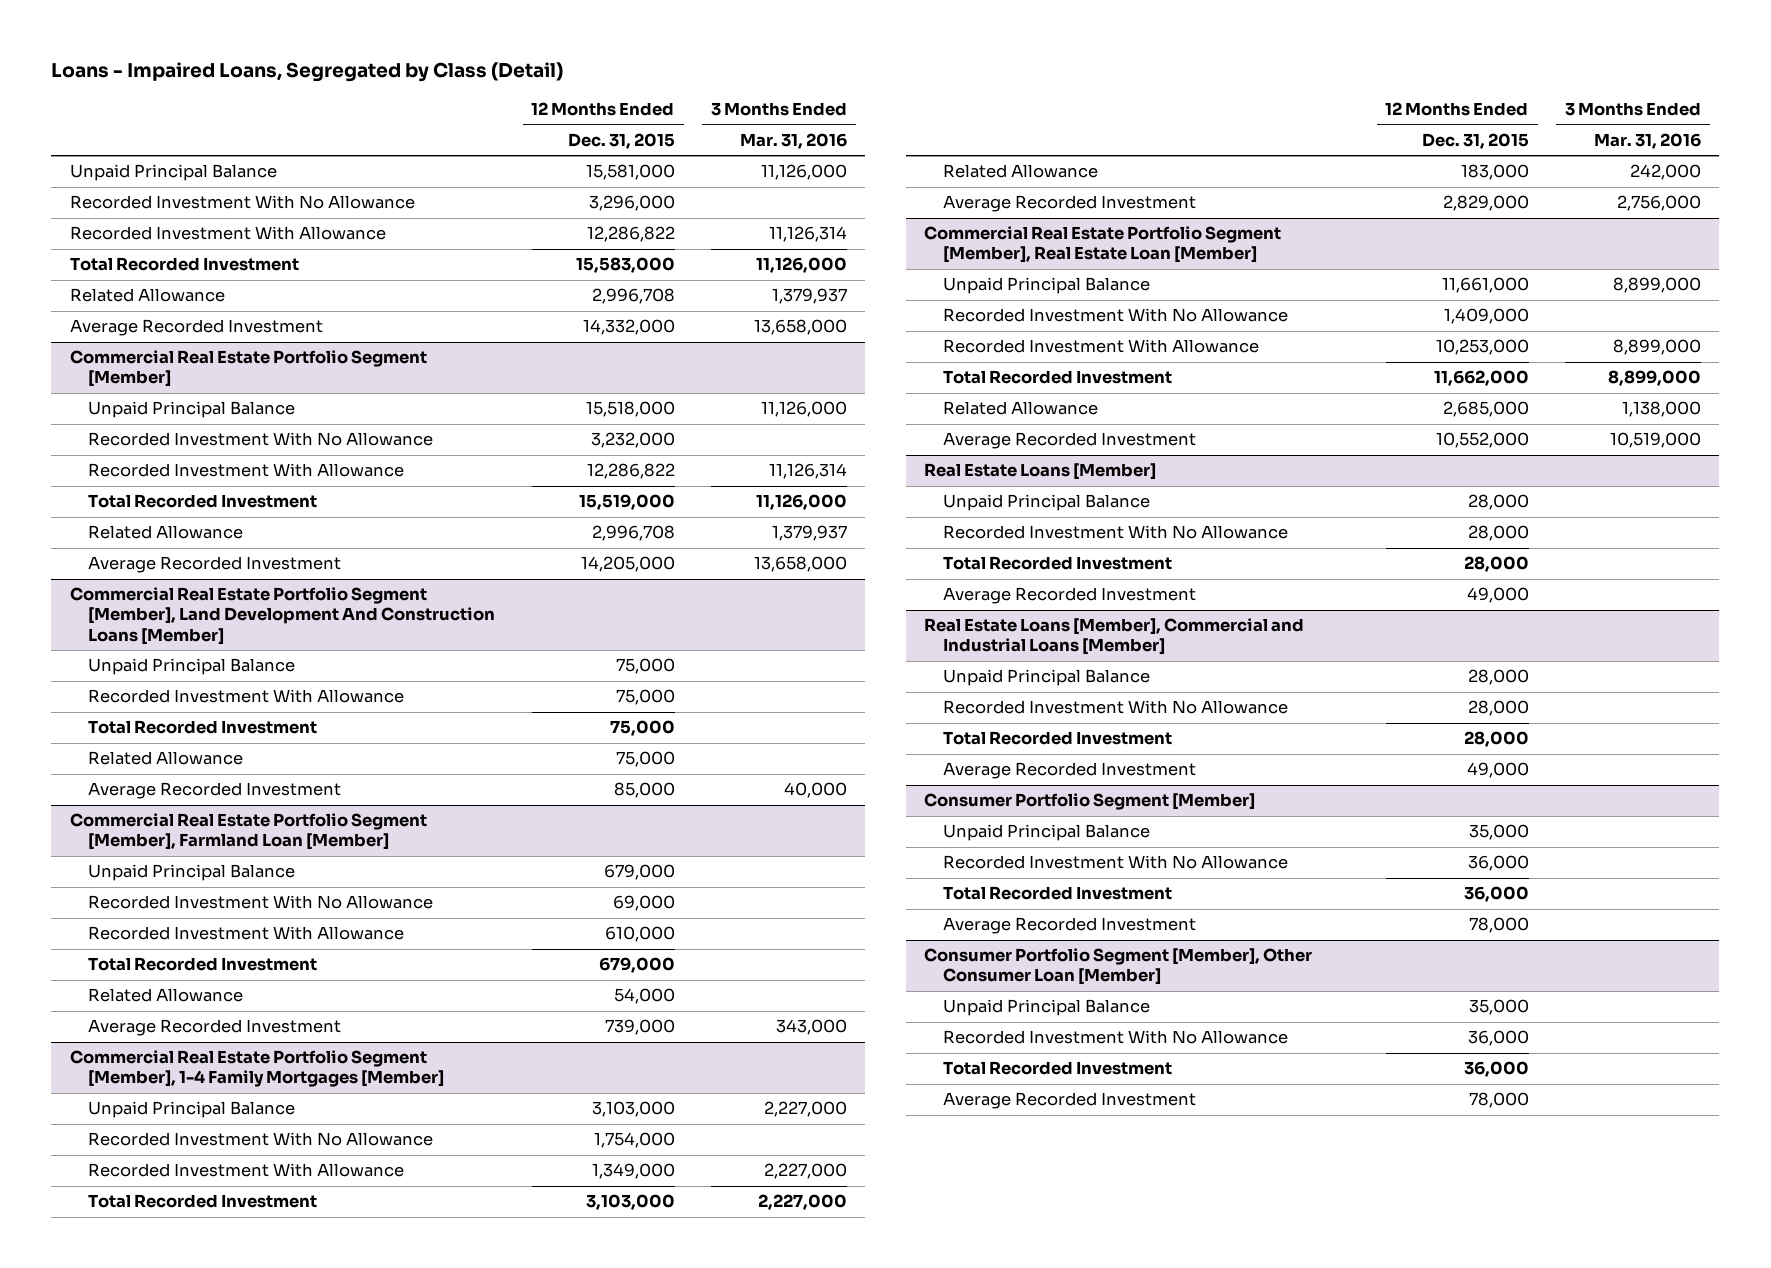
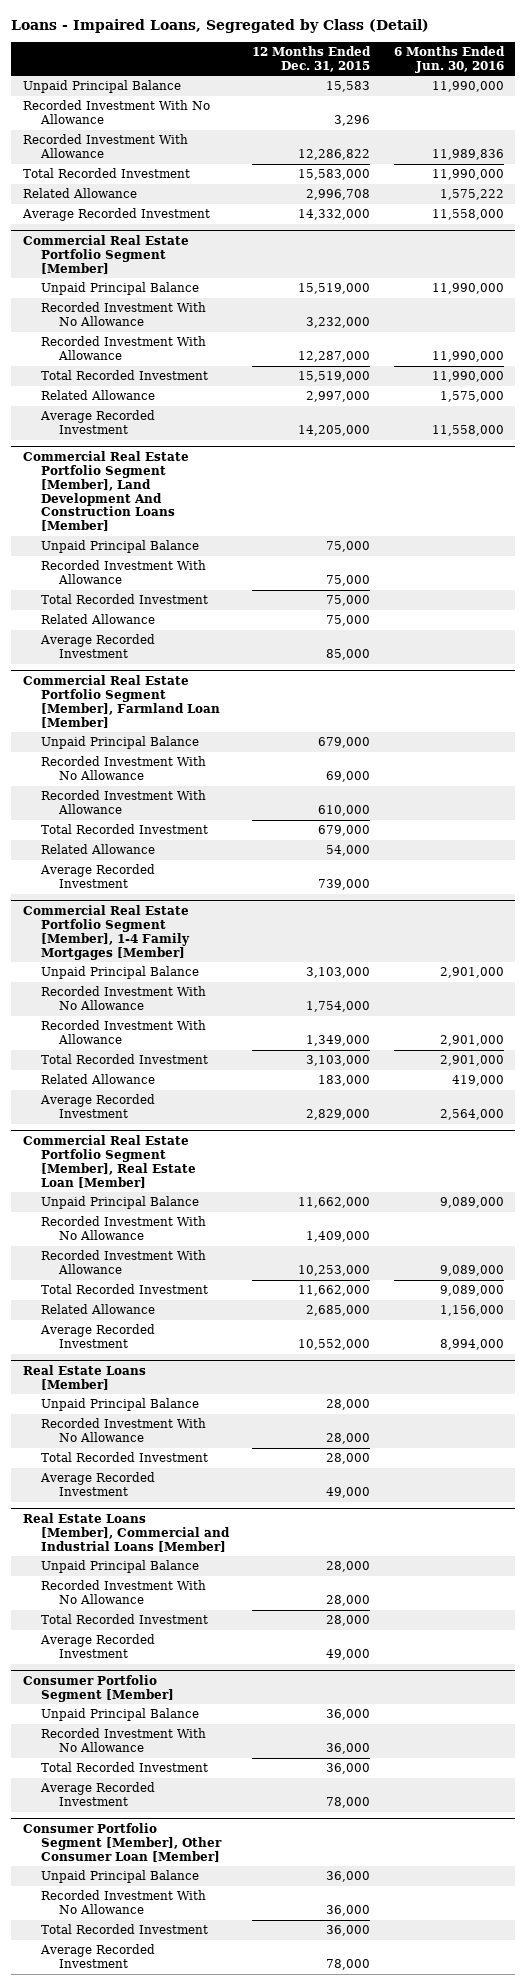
- | 12 Months Ended Dec. 31, 2015 | 3 Months Ended Mar. 31, 2016
+ | 12 Months Ended Dec. 31, 2015 | 6 Months Ended Jun. 30, 2016
- Unpaid Principal Balance | 15,581,000 | 11,126,000
- Recorded Investment With No Allowance | 3,296,000 |
+ Unpaid Principal Balance | 15,583 | 11,990,000
+ Recorded Investment With No Allowance | 3,296 |
@ Commercial Real Estate Portfolio Segment [Member]
- Unpaid Principal Balance | 15,518,000 | 11,126,000
+ Unpaid Principal Balance | 15,519,000 | 11,990,000
- Recorded Investment With Allowance | 12,286,822 | 11,126,314
+ Recorded Investment With Allowance | 12,287,000 | 11,990,000
- Related Allowance | 2,996,708 | 1,379,937
+ Related Allowance | 2,997,000 | 1,575,000
@ Commercial Real Estate Portfolio Segment [Member], Real Estate Loan [Member]
- Unpaid Principal Balance | 11,661,000 | 8,899,000
+ Unpaid Principal Balance | 11,662,000 | 9,089,000
@ Consumer Portfolio Segment [Member]
- Unpaid Principal Balance | 35,000 |
+ Unpaid Principal Balance | 36,000 |
@ Consumer Portfolio Segment [Member], Other Consumer Loan [Member]
- Unpaid Principal Balance | 35,000 |
+ Unpaid Principal Balance | 36,000 |

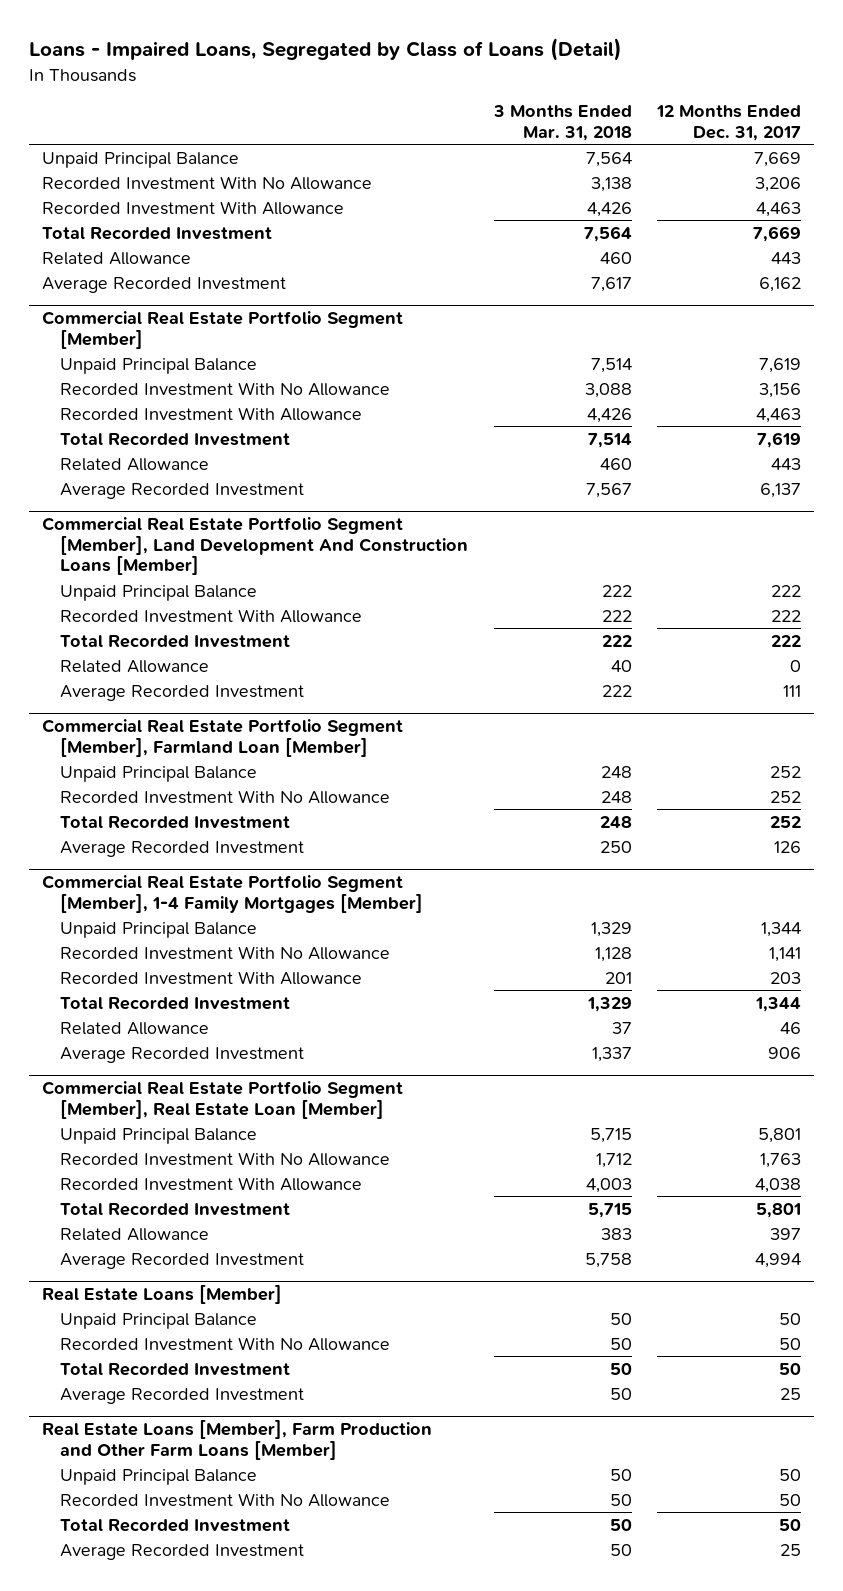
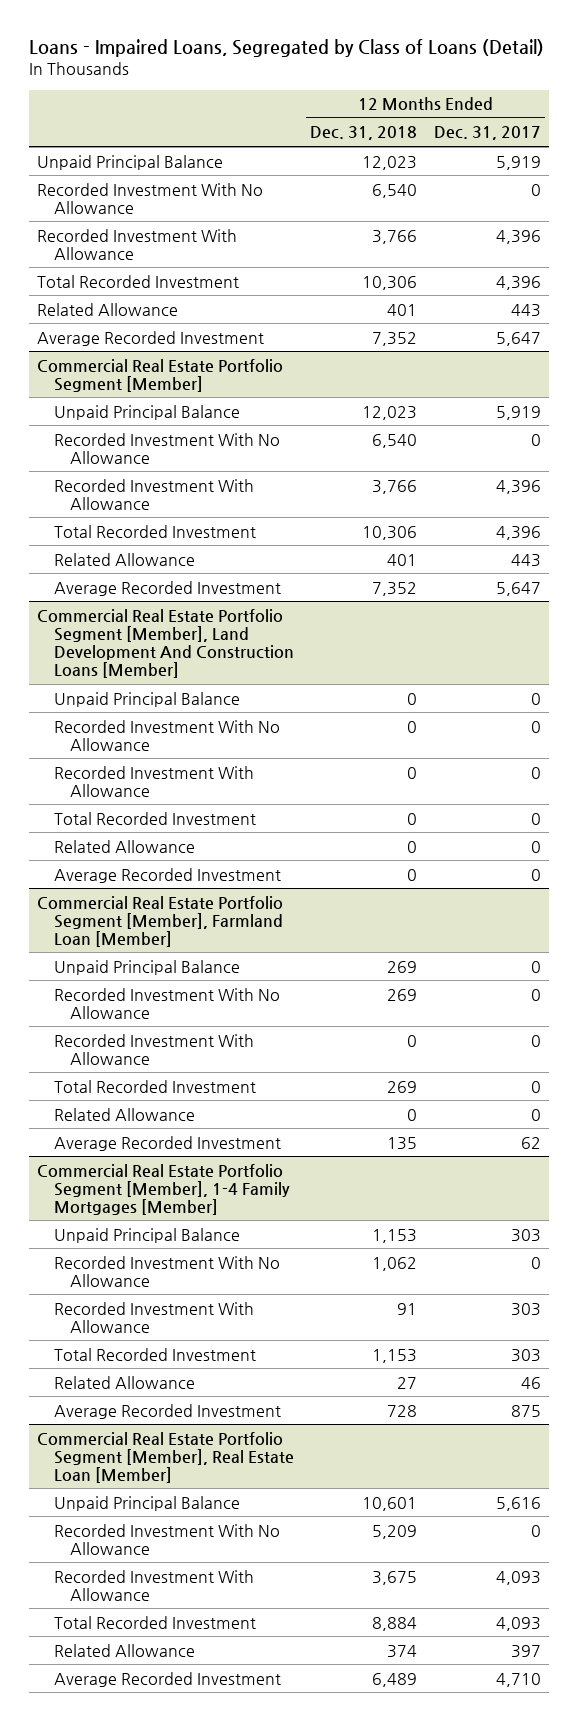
- | 3 Months Ended Mar. 31, 2018 | 12 Months Ended Dec. 31, 2017
+ | 12 Months Ended Dec. 31, 2018 | 12 Months Ended Dec. 31, 2017
- Unpaid Principal Balance | 7,564 | 7,669
- Recorded Investment With No Allowance | 3,138 | 3,206
- Recorded Investment With Allowance | 4,426 | 4,463
- Total Recorded Investment | 7,564 | 7,669
+ Unpaid Principal Balance | 12,023 | 5,919
+ Recorded Investment With No Allowance | 6,540 | 0
+ Recorded Investment With Allowance | 3,766 | 4,396
+ Total Recorded Investment | 10,306 | 4,396
- Average Recorded Investment | 7,617 | 6,162
+ Average Recorded Investment | 7,352 | 5,647
@ Commercial Real Estate Portfolio Segment [Member]
- Unpaid Principal Balance | 7,514 | 7,619
- Recorded Investment With No Allowance | 3,088 | 3,156
- Recorded Investment With Allowance | 4,426 | 4,463
- Total Recorded Investment | 7,514 | 7,619
+ Unpaid Principal Balance | 12,023 | 5,919
+ Recorded Investment With No Allowance | 6,540 | 0
+ Recorded Investment With Allowance | 3,766 | 4,396
+ Total Recorded Investment | 10,306 | 4,396
- Average Recorded Investment | 7,567 | 6,137
+ Average Recorded Investment | 7,352 | 5,647
@ Commercial Real Estate Portfolio Segment [Member], Land Development And Construction Loans [Member]
- Unpaid Principal Balance | 222 | 222
- Recorded Investment With Allowance | 222 | 222
- Total Recorded Investment | 222 | 222
+ Unpaid Principal Balance | 0 | 0
+ Recorded Investment With No Allowance | 0 | 0
+ Recorded Investment With Allowance | 0 | 0
+ Total Recorded Investment | 0 | 0
- Average Recorded Investment | 222 | 111
+ Average Recorded Investment | 0 | 0
@ Commercial Real Estate Portfolio Segment [Member], Farmland Loan [Member]
- Unpaid Principal Balance | 248 | 252
- Recorded Investment With No Allowance | 248 | 252
- Total Recorded Investment | 248 | 252
- Average Recorded Investment | 250 | 126
+ Unpaid Principal Balance | 269 | 0
+ Recorded Investment With No Allowance | 269 | 0
+ Recorded Investment With Allowance | 0 | 0
+ Total Recorded Investment | 269 | 0
+ Related Allowance | 0 | 0
+ Average Recorded Investment | 135 | 62
@ Commercial Real Estate Portfolio Segment [Member], 1-4 Family Mortgages [Member]
- Unpaid Principal Balance | 1,329 | 1,344
- Recorded Investment With No Allowance | 1,128 | 1,141
- Recorded Investment With Allowance | 201 | 203
- Total Recorded Investment | 1,329 | 1,344
+ Unpaid Principal Balance | 1,153 | 303
+ Recorded Investment With No Allowance | 1,062 | 0
+ Recorded Investment With Allowance | 91 | 303
+ Total Recorded Investment | 1,153 | 303
- Average Recorded Investment | 1,337 | 906
+ Average Recorded Investment | 728 | 875
@ Commercial Real Estate Portfolio Segment [Member], Real Estate Loan [Member]
- Unpaid Principal Balance | 5,715 | 5,801
- Recorded Investment With No Allowance | 1,712 | 1,763
- Recorded Investment With Allowance | 4,003 | 4,038
- Total Recorded Investment | 5,715 | 5,801
+ Unpaid Principal Balance | 10,601 | 5,616
+ Recorded Investment With No Allowance | 5,209 | 0
+ Recorded Investment With Allowance | 3,675 | 4,093
+ Total Recorded Investment | 8,884 | 4,093
- Average Recorded Investment | 5,758 | 4,994
- Real Estate Loans [Member]
- Unpaid Principal Balance | 50 | 50
- Recorded Investment With No Allowance | 50 | 50
- Total Recorded Investment | 50 | 50
- Average Recorded Investment | 50 | 25
- Real Estate Loans [Member], Farm Production and Other Farm Loans [Member]
- Unpaid Principal Balance | 50 | 50
- Recorded Investment With No Allowance | 50 | 50
- Total Recorded Investment | 50 | 50
- Average Recorded Investment | 50 | 25
@ Commercial Real Estate Portfolio Segment [Member], Real Estate Loan [Member]
+ Average Recorded Investment | 6,489 | 4,710

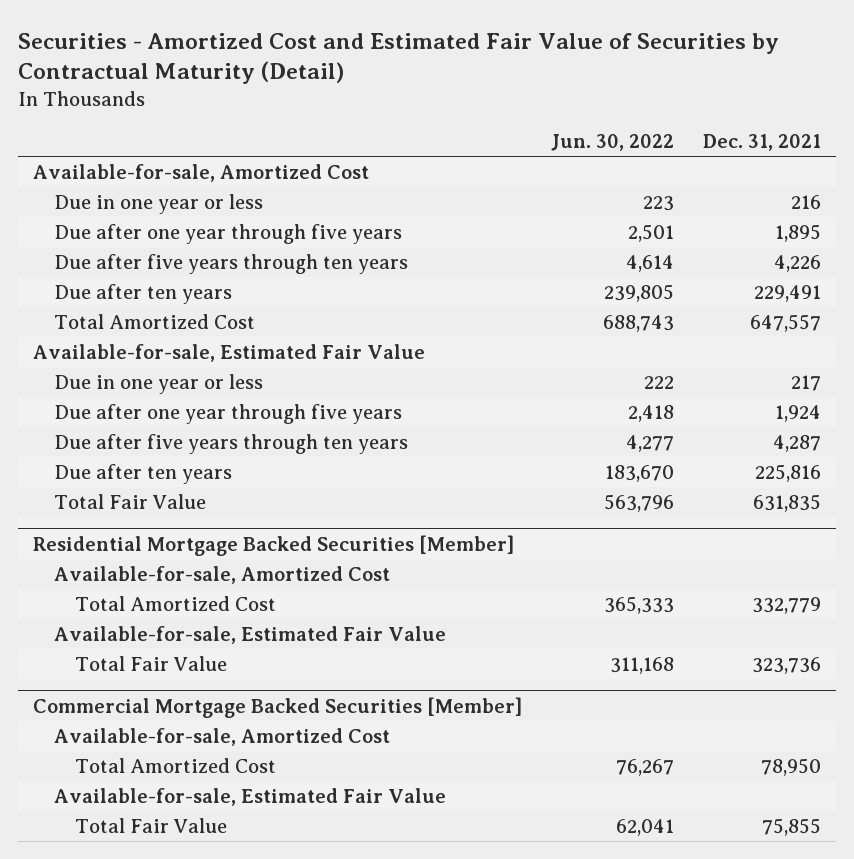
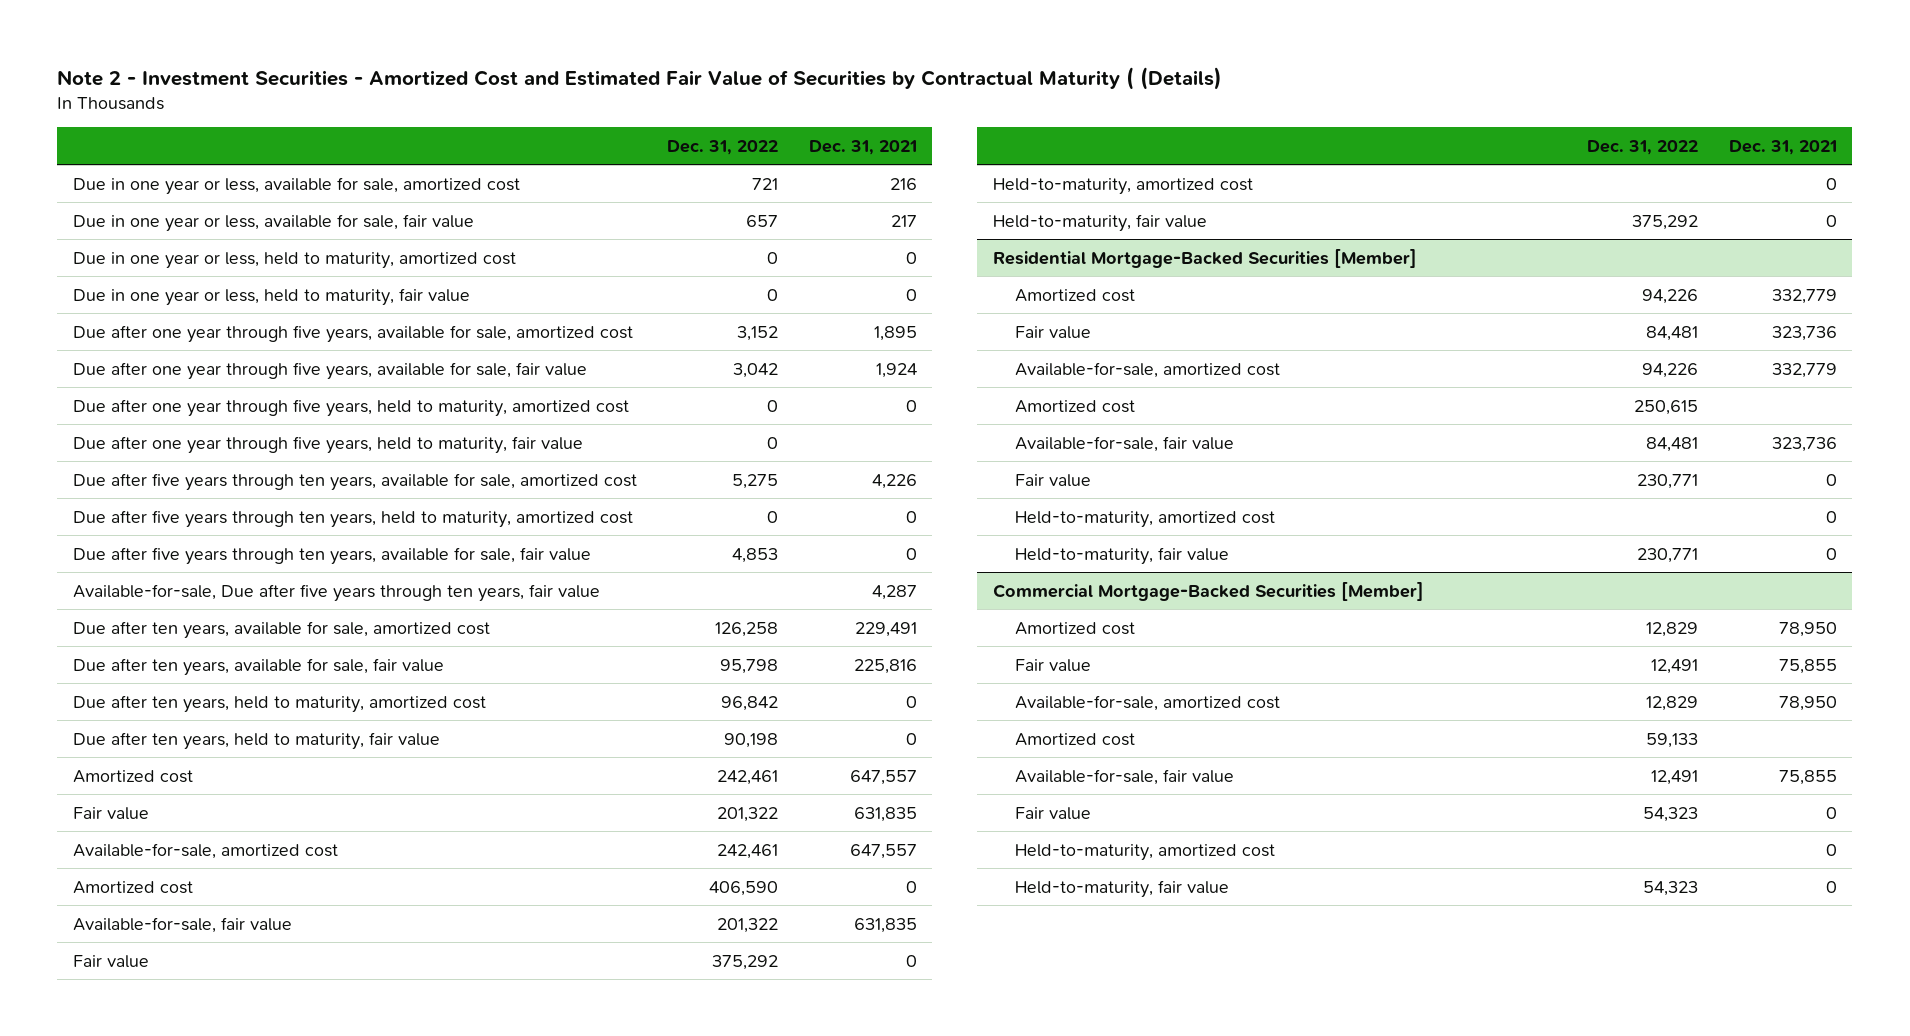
- Securities - Amortized Cost and Estimated Fair Value of Securities by Contractual Maturity (Detail)
+ Note 2 - Investment Securities - Amortized Cost and Estimated Fair Value of Securities by Contractual Maturity ( (Details)
- | Jun. 30, 2022 | Dec. 31, 2021
+ | Dec. 31, 2022 | Dec. 31, 2021
- Available-for-sale, Amortized Cost
- Due in one year or less | 223 | 216
- Due after one year through five years | 2,501 | 1,895
- Due after five years through ten years | 4,614 | 4,226
- Due after ten years | 239,805 | 229,491
- Total Amortized Cost | 688,743 | 647,557
- Available-for-sale, Estimated Fair Value
- Due in one year or less | 222 | 217
- Due after one year through five years | 2,418 | 1,924
- Due after five years through ten years | 4,277 | 4,287
- Due after ten years | 183,670 | 225,816
- Total Fair Value | 563,796 | 631,835
- Residential Mortgage Backed Securities [Member]
- Available-for-sale, Amortized Cost
- Total Amortized Cost | 365,333 | 332,779
- Available-for-sale, Estimated Fair Value
- Total Fair Value | 311,168 | 323,736
- Commercial Mortgage Backed Securities [Member]
- Available-for-sale, Amortized Cost
- Total Amortized Cost | 76,267 | 78,950
- Available-for-sale, Estimated Fair Value
- Total Fair Value | 62,041 | 75,855
+ Due in one year or less, available for sale, amortized cost | 721 | 216
+ Due in one year or less, available for sale, fair value | 657 | 217
+ Due in one year or less, held to maturity, amortized cost | 0 | 0
+ Due in one year or less, held to maturity, fair value | 0 | 0
+ Due after one year through five years, available for sale, amortized cost | 3,152 | 1,895
+ Due after one year through five years, available for sale, fair value | 3,042 | 1,924
+ Due after one year through five years, held to maturity, amortized cost | 0 | 0
+ Due after one year through five years, held to maturity, fair value | 0 |
+ Due after five years through ten years, available for sale, amortized cost | 5,275 | 4,226
+ Due after five years through ten years, held to maturity, amortized cost | 0 | 0
+ Due after five years through ten years, available for sale, fair value | 4,853 | 0
+ Available-for-sale, Due after five years through ten years, fair value | | 4,287
+ Due after ten years, available for sale, amortized cost | 126,258 | 229,491
+ Due after ten years, available for sale, fair value | 95,798 | 225,816
+ Due after ten years, held to maturity, amortized cost | 96,842 | 0
+ Due after ten years, held to maturity, fair value | 90,198 | 0
+ Amortized cost | 242,461 | 647,557
+ Fair value | 201,322 | 631,835
+ Available-for-sale, amortized cost | 242,461 | 647,557
+ Amortized cost | 406,590 | 0
+ Available-for-sale, fair value | 201,322 | 631,835
+ Fair value | 375,292 | 0
+ Held-to-maturity, amortized cost | | 0
+ Held-to-maturity, fair value | 375,292 | 0
+ Residential Mortgage-Backed Securities [Member]
+ Amortized cost | 94,226 | 332,779
+ Fair value | 84,481 | 323,736
+ Available-for-sale, amortized cost | 94,226 | 332,779
+ Amortized cost | 250,615 |
+ Available-for-sale, fair value | 84,481 | 323,736
+ Fair value | 230,771 | 0
+ Held-to-maturity, amortized cost | | 0
+ Held-to-maturity, fair value | 230,771 | 0
+ Commercial Mortgage-Backed Securities [Member]
+ Amortized cost | 12,829 | 78,950
+ Fair value | 12,491 | 75,855
+ Available-for-sale, amortized cost | 12,829 | 78,950
+ Amortized cost | 59,133 |
+ Available-for-sale, fair value | 12,491 | 75,855
+ Fair value | 54,323 | 0
+ Held-to-maturity, amortized cost | | 0
+ Held-to-maturity, fair value | 54,323 | 0

